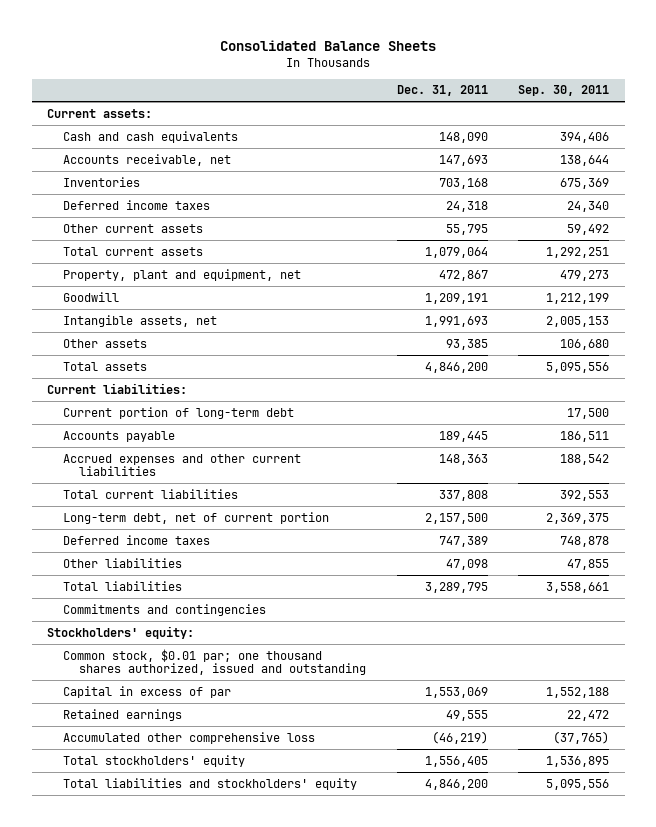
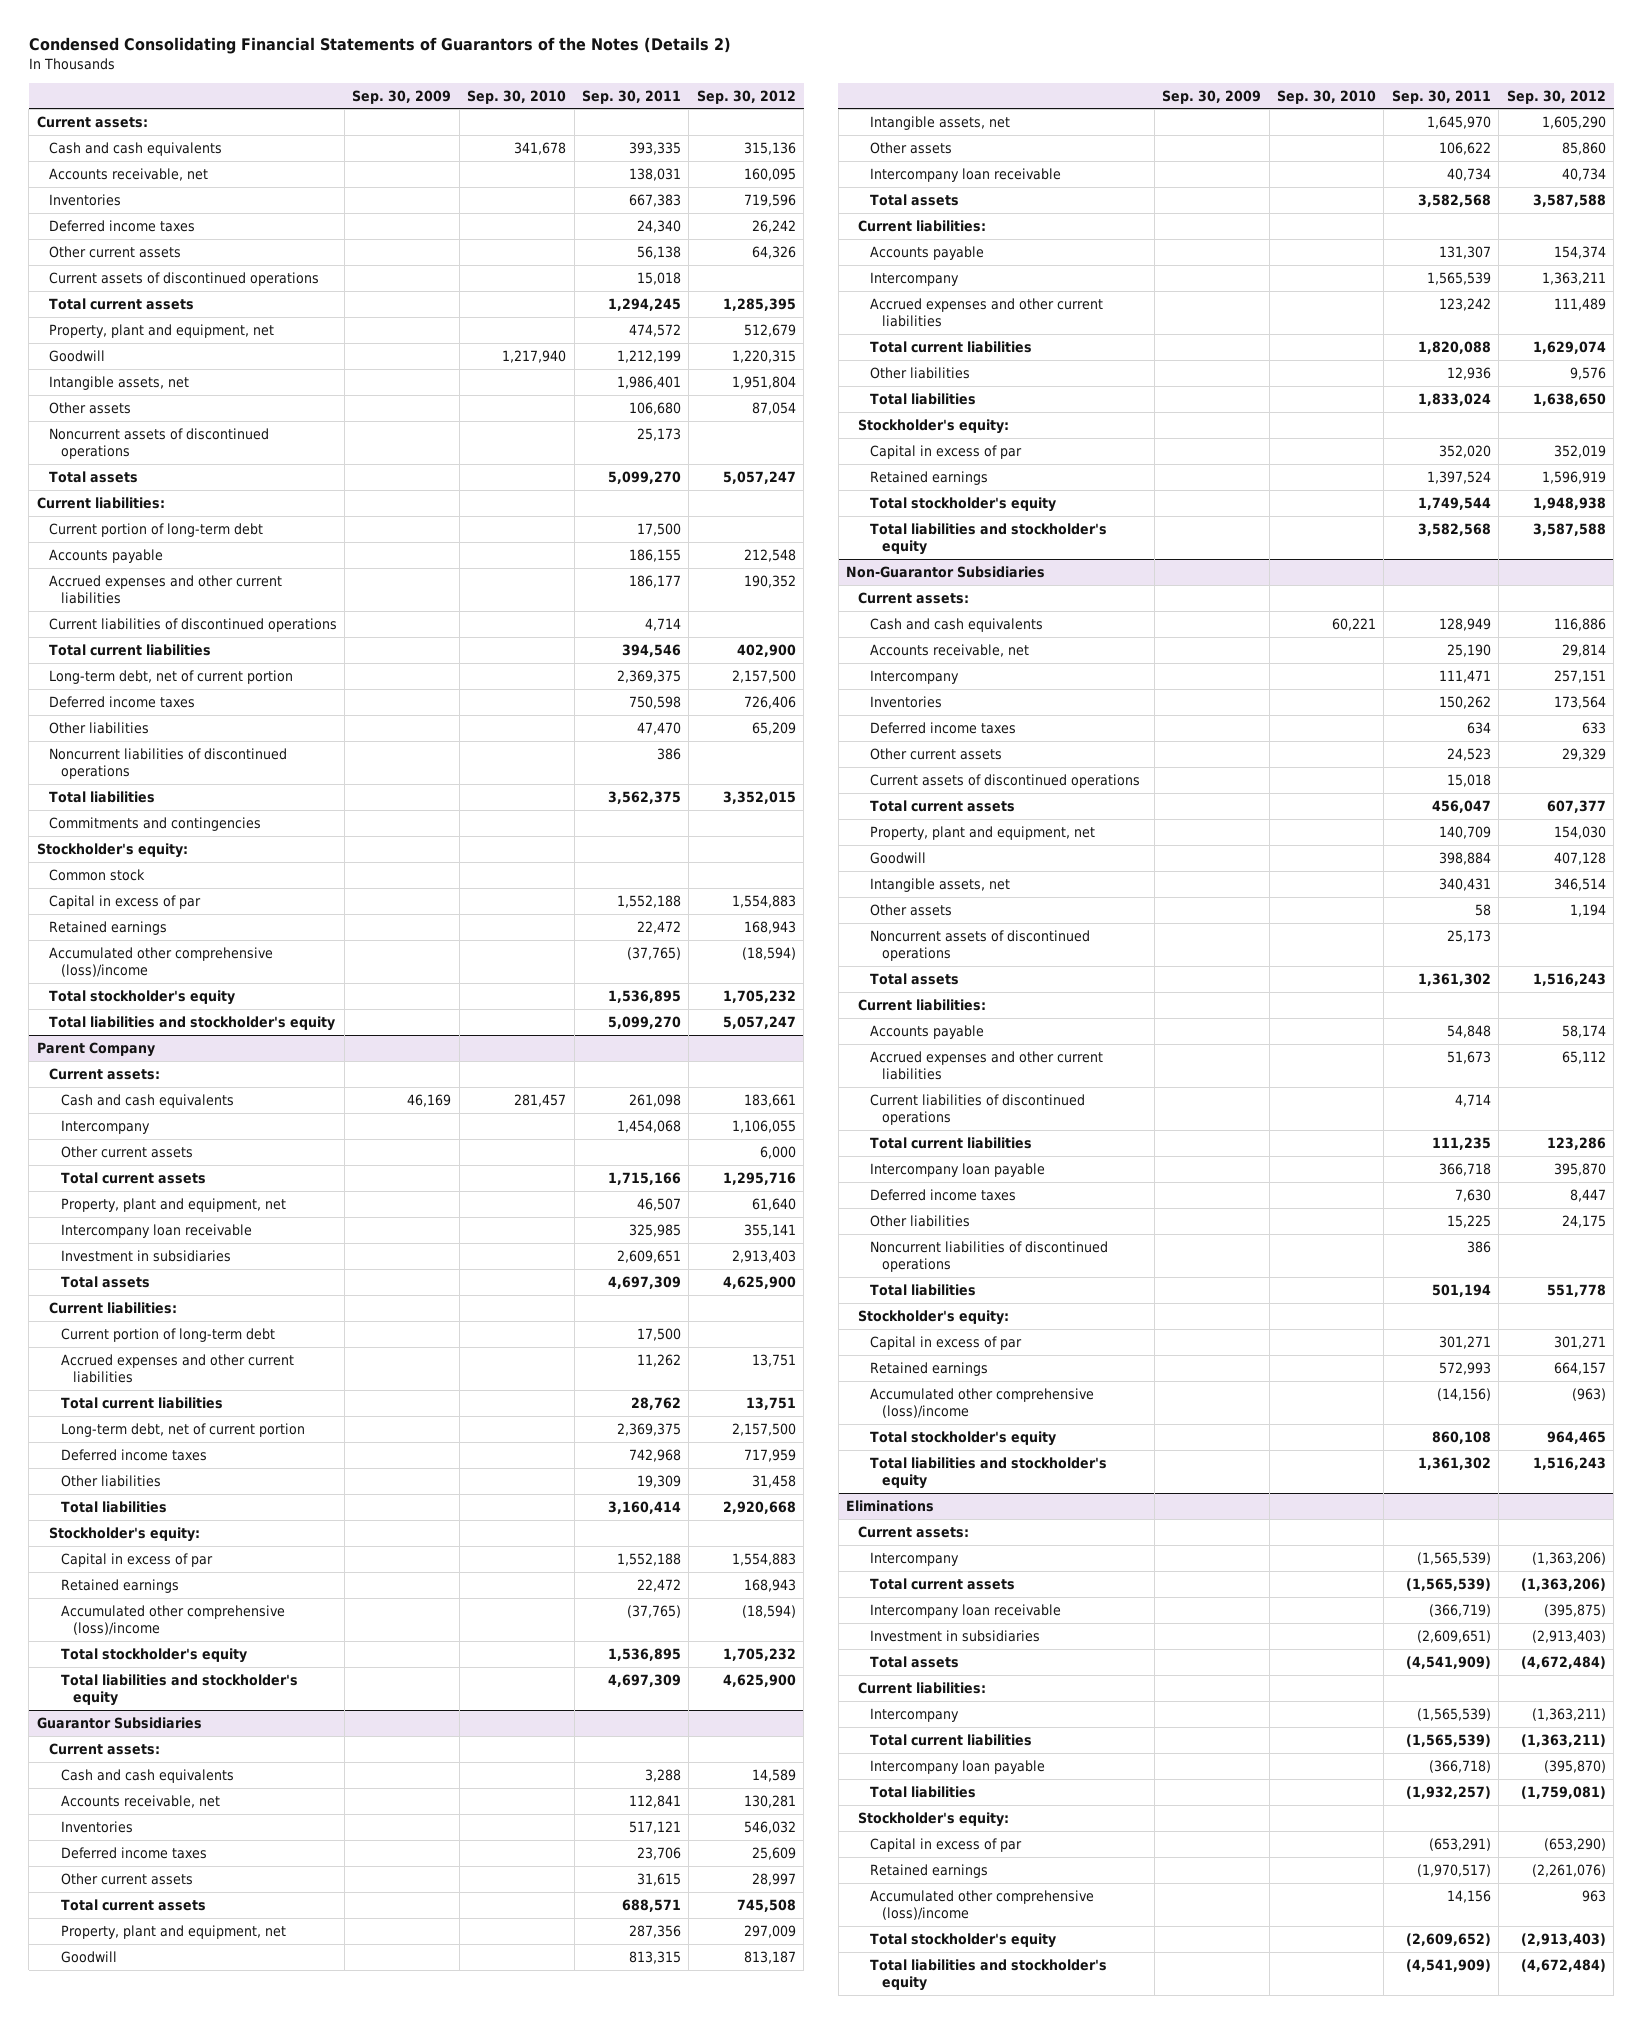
- Consolidated Balance Sheets
+ Condensed Consolidating Financial Statements of Guarantors of the Notes (Details 2)
- | Dec. 31, 2011 | Sep. 30, 2011
+ | Sep. 30, 2009 | Sep. 30, 2010 | Sep. 30, 2011 | Sep. 30, 2012
- Cash and cash equivalents | 148,090 | 394,406
- Accounts receivable, net | 147,693 | 138,644
- Inventories | 703,168 | 675,369
+ Cash and cash equivalents | | 341,678 | 393,335 | 315,136
+ Accounts receivable, net | | | 138,031 | 160,095
+ Inventories | | | 667,383 | 719,596
- Other current assets | 55,795 | 59,492
- Total current assets | 1,079,064 | 1,292,251
- Property, plant and equipment, net | 472,867 | 479,273
+ Other current assets | | | 56,138 | 64,326
+ Current assets of discontinued operations | | | 15,018 |
+ Total current assets | | | 1,294,245 | 1,285,395
+ Property, plant and equipment, net | | | 474,572 | 512,679
- Intangible assets, net | 1,991,693 | 2,005,153
+ Intangible assets, net | | | 1,986,401 | 1,951,804
- Total assets | 4,846,200 | 5,095,556
+ Noncurrent assets of discontinued operations | | | 25,173 |
+ Total assets | | | 5,099,270 | 5,057,247
- Accounts payable | 189,445 | 186,511
- Accrued expenses and other current liabilities | 148,363 | 188,542
- Total current liabilities | 337,808 | 392,553
+ Accounts payable | | | 186,155 | 212,548
+ Accrued expenses and other current liabilities | | | 186,177 | 190,352
+ Current liabilities of discontinued operations | | | 4,714 |
+ Total current liabilities | | | 394,546 | 402,900
- Deferred income taxes | 747,389 | 748,878
- Other liabilities | 47,098 | 47,855
- Total liabilities | 3,289,795 | 3,558,661
+ Deferred income taxes | | | 750,598 | 726,406
+ Other liabilities | | | 47,470 | 65,209
+ Noncurrent liabilities of discontinued operations | | | 386 |
+ Total liabilities | | | 3,562,375 | 3,352,015
- Stockholders' equity:
- Common stock, $0.01 par; one thousand shares authorized, issued and outstanding
+ Stockholder's equity:
+ Common stock
- Accumulated other comprehensive loss | (46,219) | (37,765)
- Total stockholders' equity | 1,556,405 | 1,536,895
- Total liabilities and stockholders' equity | 4,846,200 | 5,095,556
+ Accumulated other comprehensive (loss)/income | | | (37,765) | (18,594)
+ Total stockholder's equity | | | 1,536,895 | 1,705,232
+ Total liabilities and stockholder's equity | | | 5,099,270 | 5,057,247
+ Parent Company
+ Current assets:
+ Cash and cash equivalents | 46,169 | 281,457 | 261,098 | 183,661
+ Intercompany | | | 1,454,068 | 1,106,055
+ Other current assets | | | | 6,000
+ Total current assets | | | 1,715,166 | 1,295,716
+ Property, plant and equipment, net | | | 46,507 | 61,640
+ Intercompany loan receivable | | | 325,985 | 355,141
+ Investment in subsidiaries | | | 2,609,651 | 2,913,403
+ Total assets | | | 4,697,309 | 4,625,900
+ Current liabilities:
+ Current portion of long-term debt | | | 17,500 |
+ Accrued expenses and other current liabilities | | | 11,262 | 13,751
+ Total current liabilities | | | 28,762 | 13,751
+ Long-term debt, net of current portion | | | 2,369,375 | 2,157,500
+ Deferred income taxes | | | 742,968 | 717,959
+ Other liabilities | | | 19,309 | 31,458
+ Total liabilities | | | 3,160,414 | 2,920,668
+ Stockholder's equity:
+ Capital in excess of par | | | 1,552,188 | 1,554,883
+ Retained earnings | | | 22,472 | 168,943
+ Accumulated other comprehensive (loss)/income | | | (37,765) | (18,594)
+ Total stockholder's equity | | | 1,536,895 | 1,705,232
+ Total liabilities and stockholder's equity | | | 4,697,309 | 4,625,900
+ Guarantor Subsidiaries
+ Current assets:
+ Cash and cash equivalents | | | 3,288 | 14,589
+ Accounts receivable, net | | | 112,841 | 130,281
+ Inventories | | | 517,121 | 546,032
+ Deferred income taxes | | | 23,706 | 25,609
+ Other current assets | | | 31,615 | 28,997
+ Total current assets | | | 688,571 | 745,508
+ Property, plant and equipment, net | | | 287,356 | 297,009
+ Goodwill | | | 813,315 | 813,187
+ Intangible assets, net | | | 1,645,970 | 1,605,290
+ Other assets | | | 106,622 | 85,860
+ Intercompany loan receivable | | | 40,734 | 40,734
+ Total assets | | | 3,582,568 | 3,587,588
+ Current liabilities:
+ Accounts payable | | | 131,307 | 154,374
+ Intercompany | | | 1,565,539 | 1,363,211
+ Accrued expenses and other current liabilities | | | 123,242 | 111,489
+ Total current liabilities | | | 1,820,088 | 1,629,074
+ Other liabilities | | | 12,936 | 9,576
+ Total liabilities | | | 1,833,024 | 1,638,650
+ Stockholder's equity:
+ Capital in excess of par | | | 352,020 | 352,019
+ Retained earnings | | | 1,397,524 | 1,596,919
+ Total stockholder's equity | | | 1,749,544 | 1,948,938
+ Total liabilities and stockholder's equity | | | 3,582,568 | 3,587,588
+ Non-Guarantor Subsidiaries
+ Current assets:
+ Cash and cash equivalents | | 60,221 | 128,949 | 116,886
+ Accounts receivable, net | | | 25,190 | 29,814
+ Intercompany | | | 111,471 | 257,151
+ Inventories | | | 150,262 | 173,564
+ Deferred income taxes | | | 634 | 633
+ Other current assets | | | 24,523 | 29,329
+ Current assets of discontinued operations | | | 15,018 |
+ Total current assets | | | 456,047 | 607,377
+ Property, plant and equipment, net | | | 140,709 | 154,030
+ Goodwill | | | 398,884 | 407,128
+ Intangible assets, net | | | 340,431 | 346,514
+ Other assets | | | 58 | 1,194
+ Noncurrent assets of discontinued operations | | | 25,173 |
+ Total assets | | | 1,361,302 | 1,516,243
+ Current liabilities:
+ Accounts payable | | | 54,848 | 58,174
+ Accrued expenses and other current liabilities | | | 51,673 | 65,112
+ Current liabilities of discontinued operations | | | 4,714 |
+ Total current liabilities | | | 111,235 | 123,286
+ Intercompany loan payable | | | 366,718 | 395,870
+ Deferred income taxes | | | 7,630 | 8,447
+ Other liabilities | | | 15,225 | 24,175
+ Noncurrent liabilities of discontinued operations | | | 386 |
+ Total liabilities | | | 501,194 | 551,778
+ Stockholder's equity:
+ Capital in excess of par | | | 301,271 | 301,271
+ Retained earnings | | | 572,993 | 664,157
+ Accumulated other comprehensive (loss)/income | | | (14,156) | (963)
+ Total stockholder's equity | | | 860,108 | 964,465
+ Total liabilities and stockholder's equity | | | 1,361,302 | 1,516,243
+ Eliminations
+ Current assets:
+ Intercompany | | | (1,565,539) | (1,363,206)
+ Total current assets | | | (1,565,539) | (1,363,206)
+ Intercompany loan receivable | | | (366,719) | (395,875)
+ Investment in subsidiaries | | | (2,609,651) | (2,913,403)
+ Total assets | | | (4,541,909) | (4,672,484)
+ Current liabilities:
+ Intercompany | | | (1,565,539) | (1,363,211)
+ Total current liabilities | | | (1,565,539) | (1,363,211)
+ Intercompany loan payable | | | (366,718) | (395,870)
+ Total liabilities | | | (1,932,257) | (1,759,081)
+ Stockholder's equity:
+ Capital in excess of par | | | (653,291) | (653,290)
+ Retained earnings | | | (1,970,517) | (2,261,076)
+ Accumulated other comprehensive (loss)/income | | | 14,156 | 963
+ Total stockholder's equity | | | (2,609,652) | (2,913,403)
+ Total liabilities and stockholder's equity | | | (4,541,909) | (4,672,484)

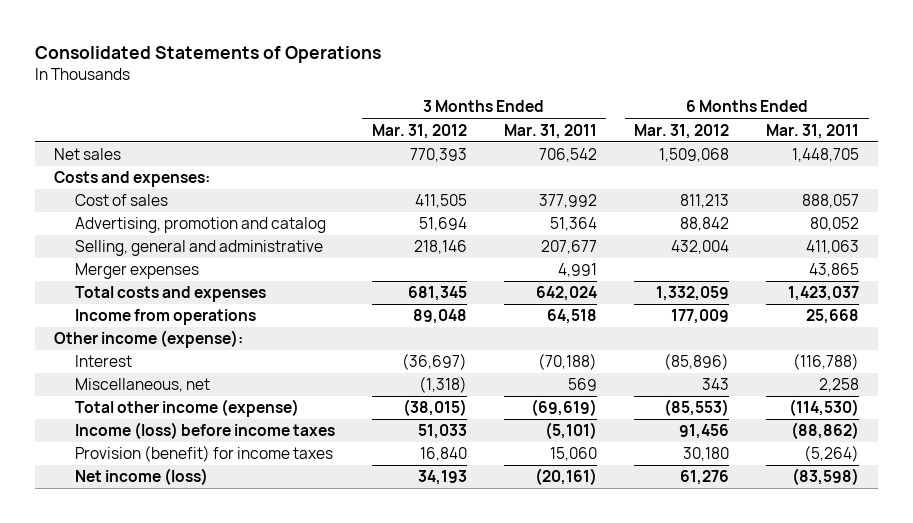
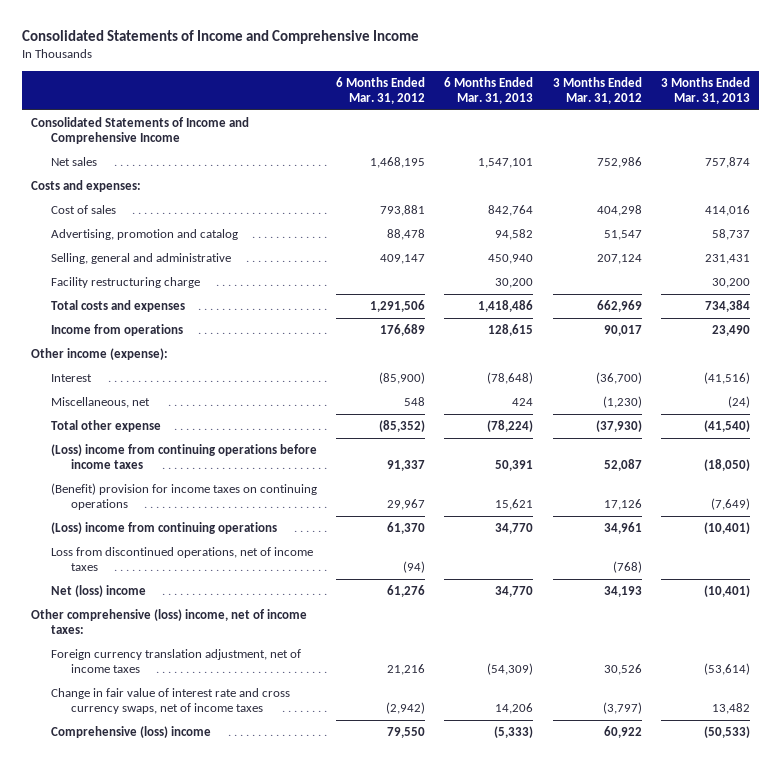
- Consolidated Statements of Operations
+ Consolidated Statements of Income and Comprehensive Income
- | 3 Months Ended Mar. 31, 2012 | 3 Months Ended Mar. 31, 2011 | 6 Months Ended Mar. 31, 2012 | 6 Months Ended Mar. 31, 2011
+ | 6 Months Ended Mar. 31, 2012 | 6 Months Ended Mar. 31, 2013 | 3 Months Ended Mar. 31, 2012 | 3 Months Ended Mar. 31, 2013
- Net sales | 770,393 | 706,542 | 1,509,068 | 1,448,705
+ Consolidated Statements of Income and Comprehensive Income
+ Net sales | 1,468,195 | 1,547,101 | 752,986 | 757,874
- Cost of sales | 411,505 | 377,992 | 811,213 | 888,057
- Advertising, promotion and catalog | 51,694 | 51,364 | 88,842 | 80,052
- Selling, general and administrative | 218,146 | 207,677 | 432,004 | 411,063
- Merger expenses | | 4,991 | | 43,865
- Total costs and expenses | 681,345 | 642,024 | 1,332,059 | 1,423,037
- Income from operations | 89,048 | 64,518 | 177,009 | 25,668
+ Cost of sales | 793,881 | 842,764 | 404,298 | 414,016
+ Advertising, promotion and catalog | 88,478 | 94,582 | 51,547 | 58,737
+ Selling, general and administrative | 409,147 | 450,940 | 207,124 | 231,431
+ Facility restructuring charge | | 30,200 | | 30,200
+ Total costs and expenses | 1,291,506 | 1,418,486 | 662,969 | 734,384
+ Income from operations | 176,689 | 128,615 | 90,017 | 23,490
- Interest | (36,697) | (70,188) | (85,896) | (116,788)
- Miscellaneous, net | (1,318) | 569 | 343 | 2,258
- Total other income (expense) | (38,015) | (69,619) | (85,553) | (114,530)
- Income (loss) before income taxes | 51,033 | (5,101) | 91,456 | (88,862)
- Provision (benefit) for income taxes | 16,840 | 15,060 | 30,180 | (5,264)
- Net income (loss) | 34,193 | (20,161) | 61,276 | (83,598)
+ Interest | (85,900) | (78,648) | (36,700) | (41,516)
+ Miscellaneous, net | 548 | 424 | (1,230) | (24)
+ Total other expense | (85,352) | (78,224) | (37,930) | (41,540)
+ (Loss) income from continuing operations before income taxes | 91,337 | 50,391 | 52,087 | (18,050)
+ (Benefit) provision for income taxes on continuing operations | 29,967 | 15,621 | 17,126 | (7,649)
+ (Loss) income from continuing operations | 61,370 | 34,770 | 34,961 | (10,401)
+ Loss from discontinued operations, net of income taxes | (94) | | (768) |
+ Net (loss) income | 61,276 | 34,770 | 34,193 | (10,401)
+ Other comprehensive (loss) income, net of income taxes:
+ Foreign currency translation adjustment, net of income taxes | 21,216 | (54,309) | 30,526 | (53,614)
+ Change in fair value of interest rate and cross currency swaps, net of income taxes | (2,942) | 14,206 | (3,797) | 13,482
+ Comprehensive (loss) income | 79,550 | (5,333) | 60,922 | (50,533)

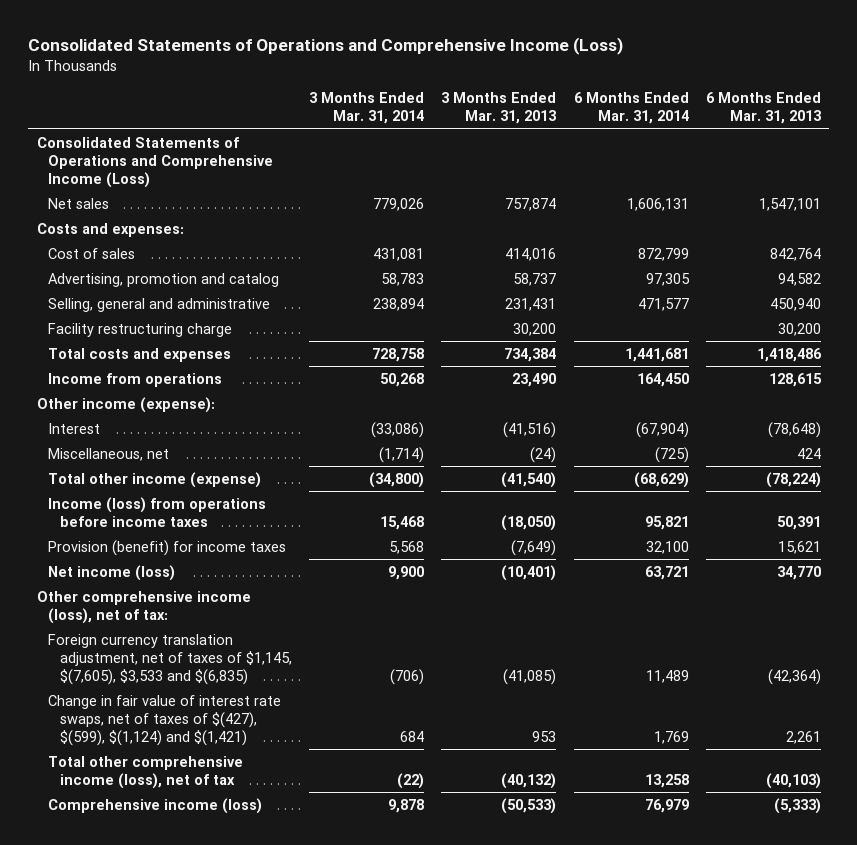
- Consolidated Statements of Income and Comprehensive Income
+ Consolidated Statements of Operations and Comprehensive Income (Loss)
- | 6 Months Ended Mar. 31, 2012 | 6 Months Ended Mar. 31, 2013 | 3 Months Ended Mar. 31, 2012 | 3 Months Ended Mar. 31, 2013
+ | 3 Months Ended Mar. 31, 2014 | 3 Months Ended Mar. 31, 2013 | 6 Months Ended Mar. 31, 2014 | 6 Months Ended Mar. 31, 2013
- Consolidated Statements of Income and Comprehensive Income
+ Consolidated Statements of Operations and Comprehensive Income (Loss)
- Total other expense | (85,352) | (78,224) | (37,930) | (41,540)
- (Loss) income from continuing operations before income taxes | 91,337 | 50,391 | 52,087 | (18,050)
- (Benefit) provision for income taxes on continuing operations | 29,967 | 15,621 | 17,126 | (7,649)
- (Loss) income from continuing operations | 61,370 | 34,770 | 34,961 | (10,401)
- Loss from discontinued operations, net of income taxes | (94) | | (768) |
- Net (loss) income | 61,276 | 34,770 | 34,193 | (10,401)
- Other comprehensive (loss) income, net of income taxes:
- Foreign currency translation adjustment, net of income taxes | 21,216 | (54,309) | 30,526 | (53,614)
- Change in fair value of interest rate and cross currency swaps, net of income taxes | (2,942) | 14,206 | (3,797) | 13,482
- Comprehensive (loss) income | 79,550 | (5,333) | 60,922 | (50,533)
+ Total other income (expense) | (34,800) | (41,540) | (68,629) | (78,224)
+ Income (loss) from operations before income taxes | 15,468 | (18,050) | 95,821 | 50,391
+ Provision (benefit) for income taxes | 5,568 | (7,649) | 32,100 | 15,621
+ Net income (loss) | 9,900 | (10,401) | 63,721 | 34,770
+ Other comprehensive income (loss), net of tax:
+ Foreign currency translation adjustment, net of taxes of $1,145, $(7,605), $3,533 and $(6,835) | (706) | (41,085) | 11,489 | (42,364)
+ Change in fair value of interest rate swaps, net of taxes of $(427), $(599), $(1,124) and $(1,421) | 684 | 953 | 1,769 | 2,261
+ Total other comprehensive income (loss), net of tax | (22) | (40,132) | 13,258 | (40,103)
+ Comprehensive income (loss) | 9,878 | (50,533) | 76,979 | (5,333)

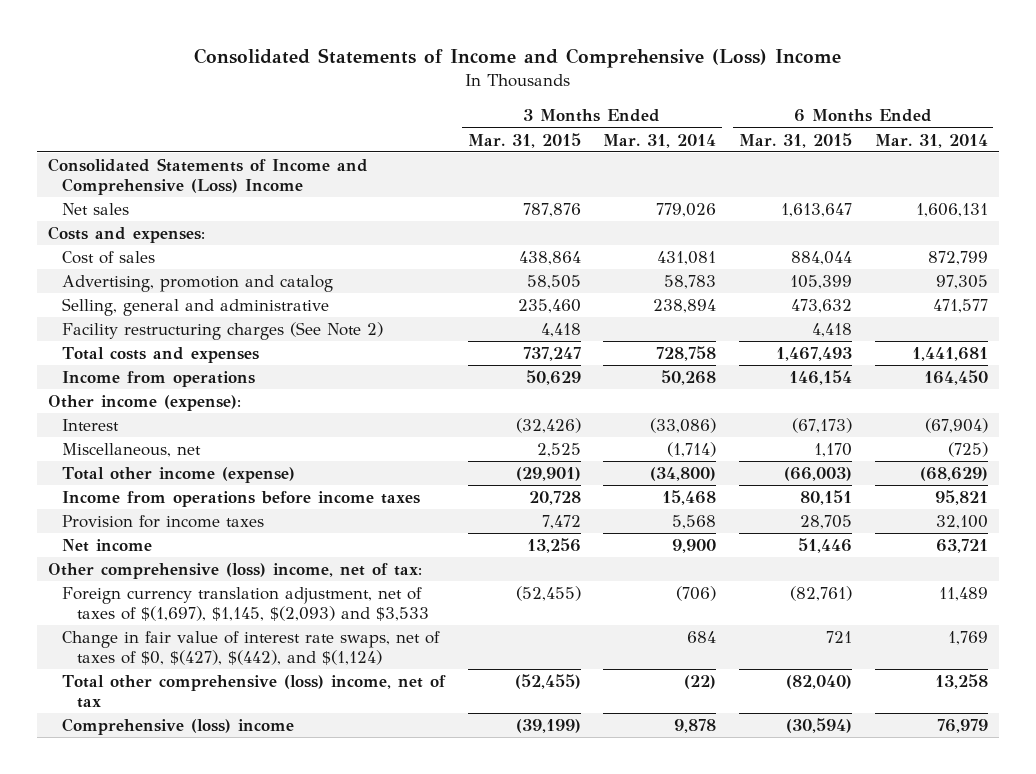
- Consolidated Statements of Operations and Comprehensive Income (Loss)
+ Consolidated Statements of Income and Comprehensive (Loss) Income
- | 3 Months Ended Mar. 31, 2014 | 3 Months Ended Mar. 31, 2013 | 6 Months Ended Mar. 31, 2014 | 6 Months Ended Mar. 31, 2013
+ | 3 Months Ended Mar. 31, 2015 | 3 Months Ended Mar. 31, 2014 | 6 Months Ended Mar. 31, 2015 | 6 Months Ended Mar. 31, 2014
- Consolidated Statements of Operations and Comprehensive Income (Loss)
+ Consolidated Statements of Income and Comprehensive (Loss) Income
- Facility restructuring charge | | 30,200 | | 30,200
+ Facility restructuring charges (See Note 2) | 4,418 | | 4,418 |
- Income (loss) from operations before income taxes | 15,468 | (18,050) | 95,821 | 50,391
- Provision (benefit) for income taxes | 5,568 | (7,649) | 32,100 | 15,621
- Net income (loss) | 9,900 | (10,401) | 63,721 | 34,770
- Other comprehensive income (loss), net of tax:
- Foreign currency translation adjustment, net of taxes of $1,145, $(7,605), $3,533 and $(6,835) | (706) | (41,085) | 11,489 | (42,364)
- Change in fair value of interest rate swaps, net of taxes of $(427), $(599), $(1,124) and $(1,421) | 684 | 953 | 1,769 | 2,261
- Total other comprehensive income (loss), net of tax | (22) | (40,132) | 13,258 | (40,103)
- Comprehensive income (loss) | 9,878 | (50,533) | 76,979 | (5,333)
+ Income from operations before income taxes | 20,728 | 15,468 | 80,151 | 95,821
+ Provision for income taxes | 7,472 | 5,568 | 28,705 | 32,100
+ Net income | 13,256 | 9,900 | 51,446 | 63,721
+ Other comprehensive (loss) income, net of tax:
+ Foreign currency translation adjustment, net of taxes of $(1,697), $1,145, $(2,093) and $3,533 | (52,455) | (706) | (82,761) | 11,489
+ Change in fair value of interest rate swaps, net of taxes of $0, $(427), $(442), and $(1,124) | | 684 | 721 | 1,769
+ Total other comprehensive (loss) income, net of tax | (52,455) | (22) | (82,040) | 13,258
+ Comprehensive (loss) income | (39,199) | 9,878 | (30,594) | 76,979

